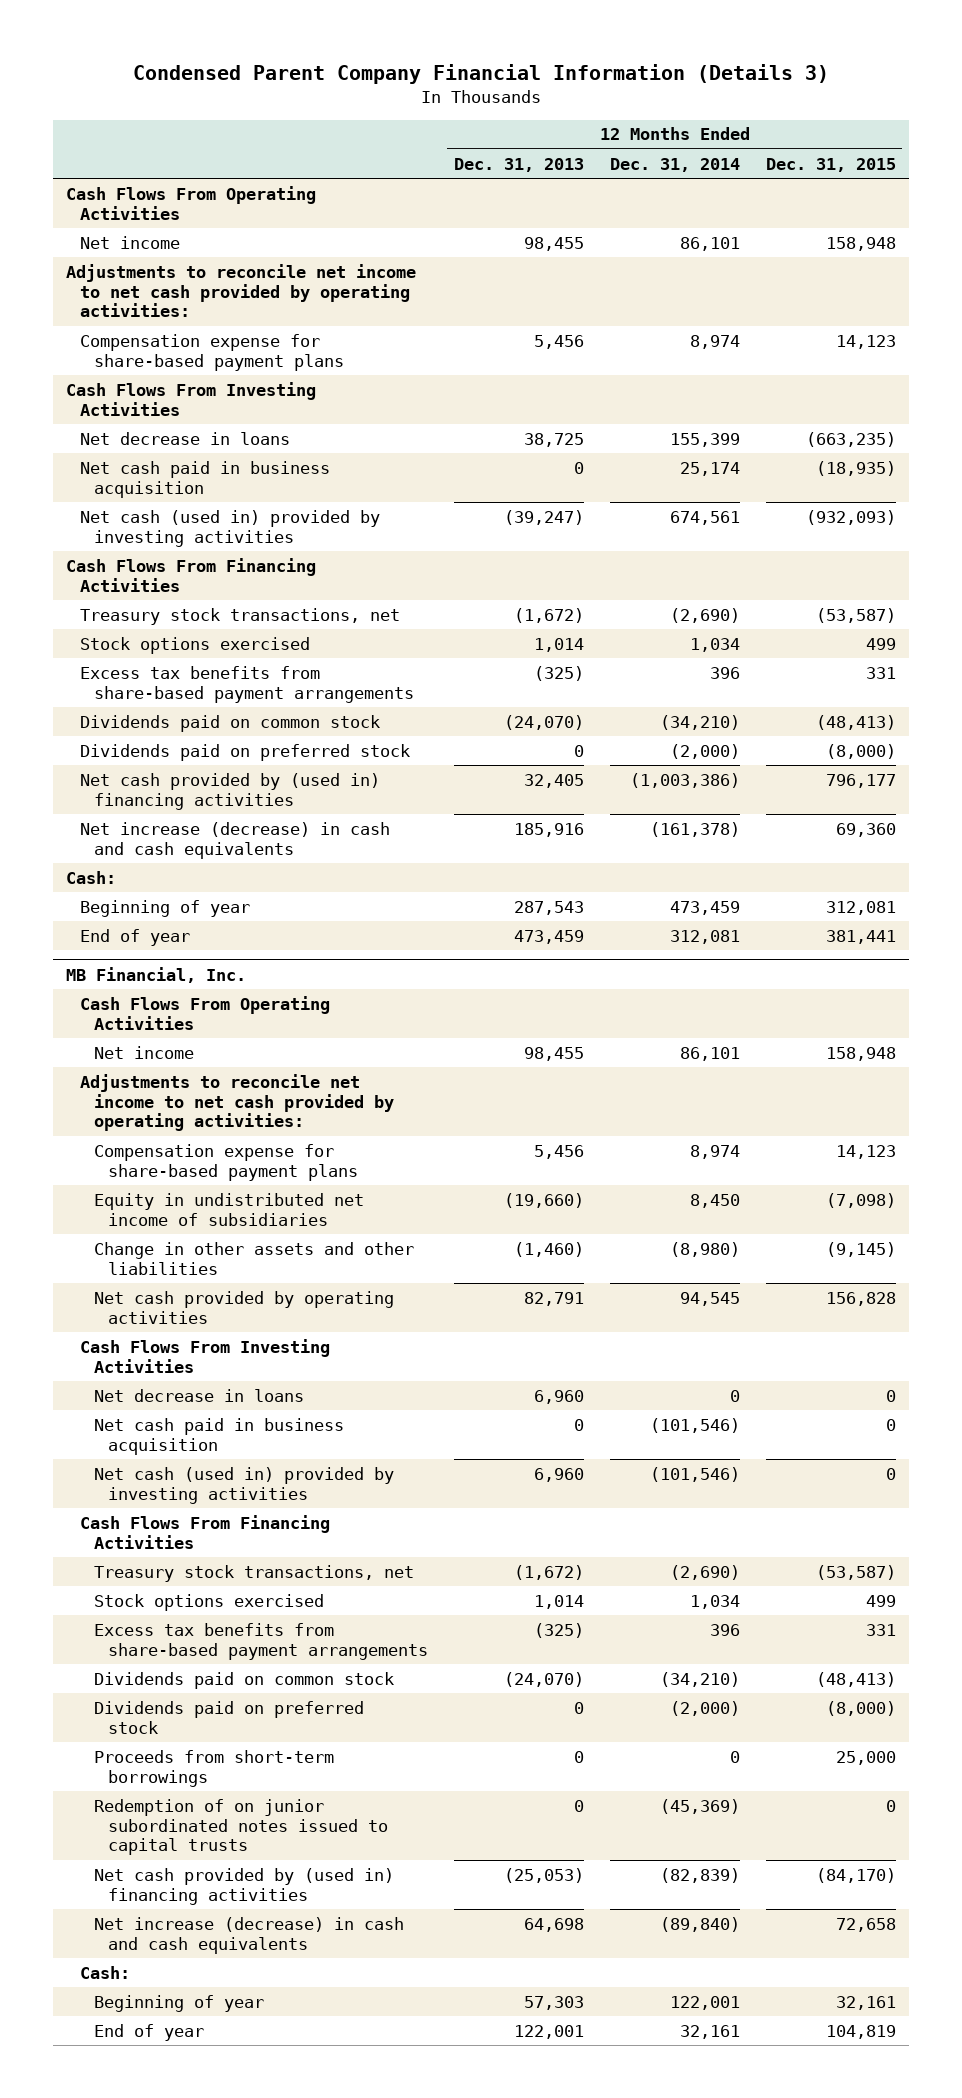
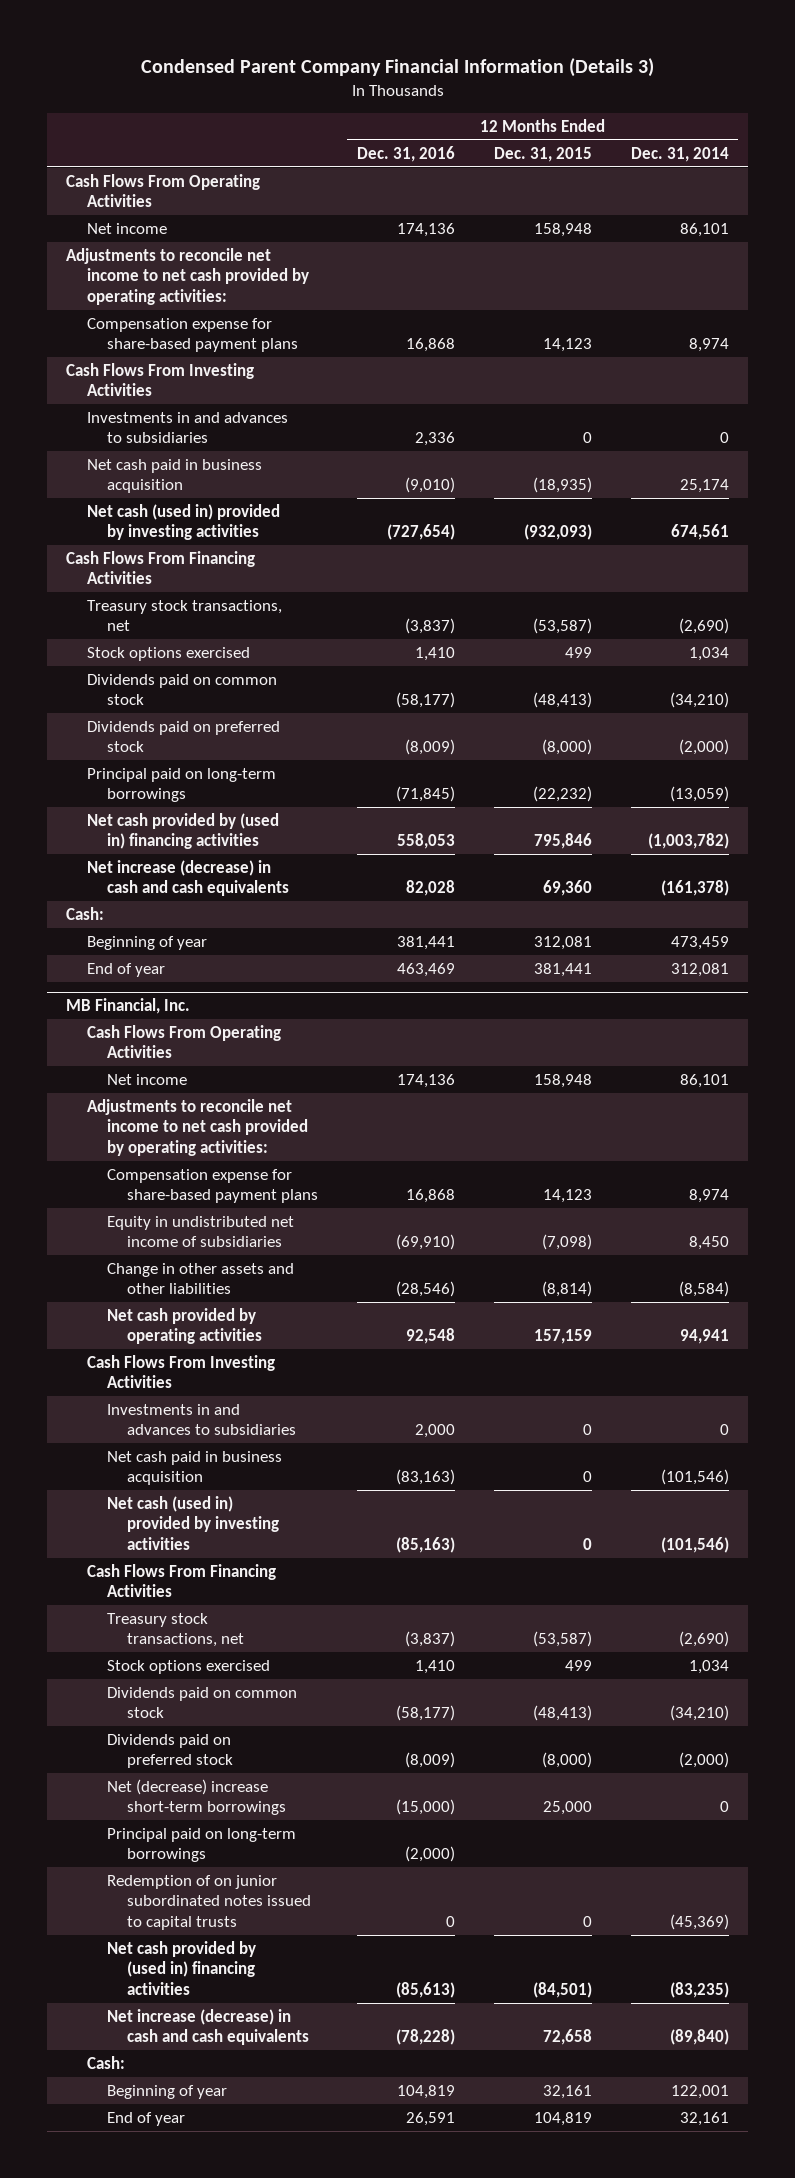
- | 12 Months Ended Dec. 31, 2013 | 12 Months Ended Dec. 31, 2014 | 12 Months Ended Dec. 31, 2015
+ | 12 Months Ended Dec. 31, 2016 | 12 Months Ended Dec. 31, 2015 | 12 Months Ended Dec. 31, 2014
- Net decrease in loans | 38,725 | 155,399 | (663,235)
+ Investments in and advances to subsidiaries | 2,336 | 0 | 0
- Excess tax benefits from share-based payment arrangements | (325) | 396 | 331
- Net cash provided by (used in) financing activities | 32,405 | (1,003,386) | 796,177
+ Principal paid on long-term borrowings | (71,845) | (22,232) | (13,059)
+ Net cash provided by (used in) financing activities | 558,053 | 795,846 | (1,003,782)
@ MB Financial, Inc.
- Change in other assets and other liabilities | (1,460) | (8,980) | (9,145)
- Net cash provided by operating activities | 82,791 | 94,545 | 156,828
+ Change in other assets and other liabilities | (28,546) | (8,814) | (8,584)
+ Net cash provided by operating activities | 92,548 | 157,159 | 94,941
- Net decrease in loans | 6,960 | 0 | 0
+ Investments in and advances to subsidiaries | 2,000 | 0 | 0
- Excess tax benefits from share-based payment arrangements | (325) | 396 | 331
- Proceeds from short-term borrowings | 0 | 0 | 25,000
+ Net (decrease) increase short-term borrowings | (15,000) | 25,000 | 0
+ Principal paid on long-term borrowings | (2,000) | |
- Net cash provided by (used in) financing activities | (25,053) | (82,839) | (84,170)
+ Net cash provided by (used in) financing activities | (85,613) | (84,501) | (83,235)

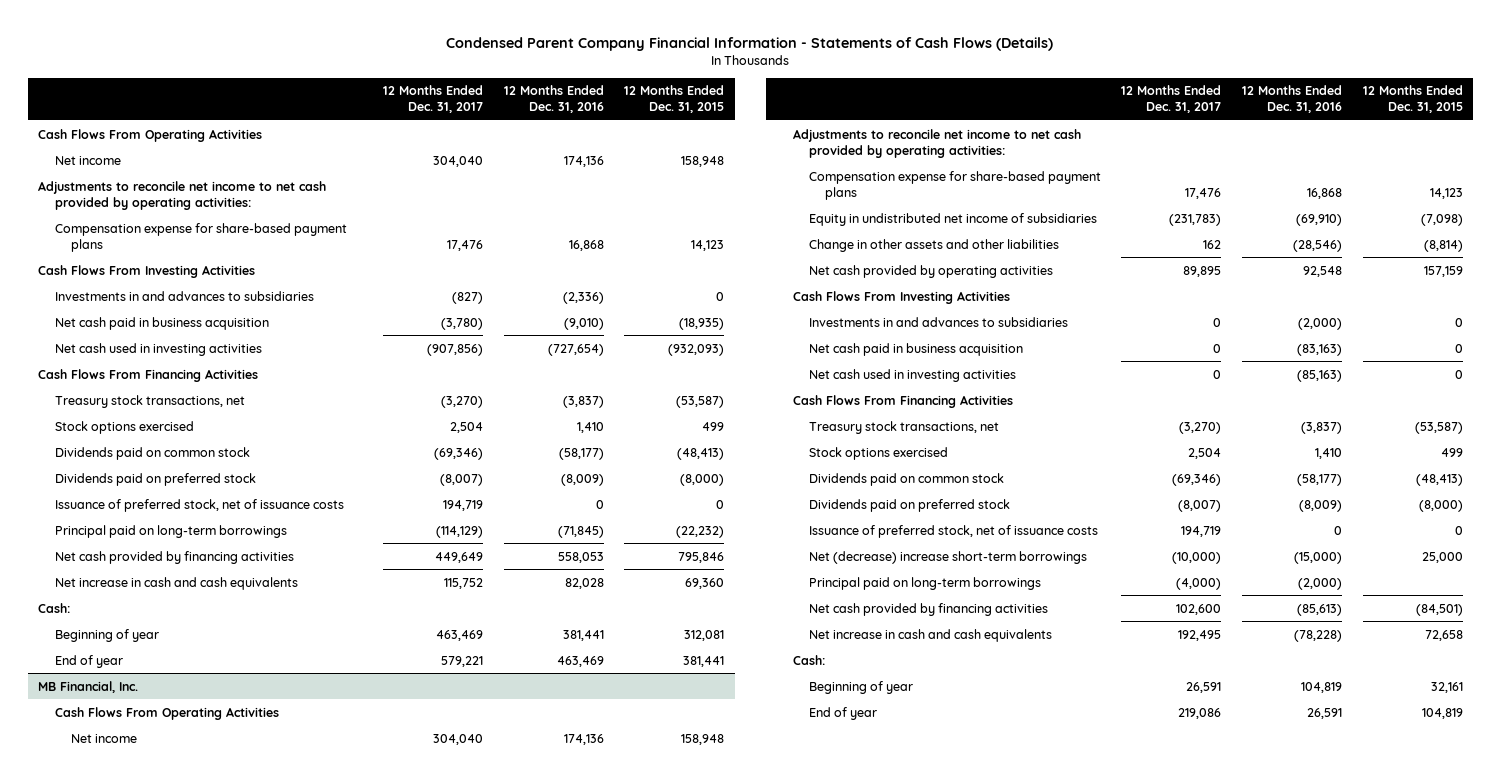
- Condensed Parent Company Financial Information (Details 3)
+ Condensed Parent Company Financial Information - Statements of Cash Flows (Details)
- | 12 Months Ended Dec. 31, 2016 | 12 Months Ended Dec. 31, 2015 | 12 Months Ended Dec. 31, 2014
+ | 12 Months Ended Dec. 31, 2017 | 12 Months Ended Dec. 31, 2016 | 12 Months Ended Dec. 31, 2015
- Investments in and advances to subsidiaries | 2,336 | 0 | 0
+ Investments in and advances to subsidiaries | (827) | (2,336) | 0
- Net cash (used in) provided by investing activities | (727,654) | (932,093) | 674,561
+ Net cash used in investing activities | (907,856) | (727,654) | (932,093)
+ Issuance of preferred stock, net of issuance costs | 194,719 | 0 | 0
- Net cash provided by (used in) financing activities | 558,053 | 795,846 | (1,003,782)
- Net increase (decrease) in cash and cash equivalents | 82,028 | 69,360 | (161,378)
+ Net cash provided by financing activities | 449,649 | 558,053 | 795,846
+ Net increase in cash and cash equivalents | 115,752 | 82,028 | 69,360
@ MB Financial, Inc.
- Investments in and advances to subsidiaries | 2,000 | 0 | 0
+ Investments in and advances to subsidiaries | 0 | (2,000) | 0
- Net cash (used in) provided by investing activities | (85,163) | 0 | (101,546)
+ Net cash used in investing activities | 0 | (85,163) | 0
+ Issuance of preferred stock, net of issuance costs | 194,719 | 0 | 0
- Redemption of on junior subordinated notes issued to capital trusts | 0 | 0 | (45,369)
- Net cash provided by (used in) financing activities | (85,613) | (84,501) | (83,235)
- Net increase (decrease) in cash and cash equivalents | (78,228) | 72,658 | (89,840)
+ Net cash provided by financing activities | 102,600 | (85,613) | (84,501)
+ Net increase in cash and cash equivalents | 192,495 | (78,228) | 72,658

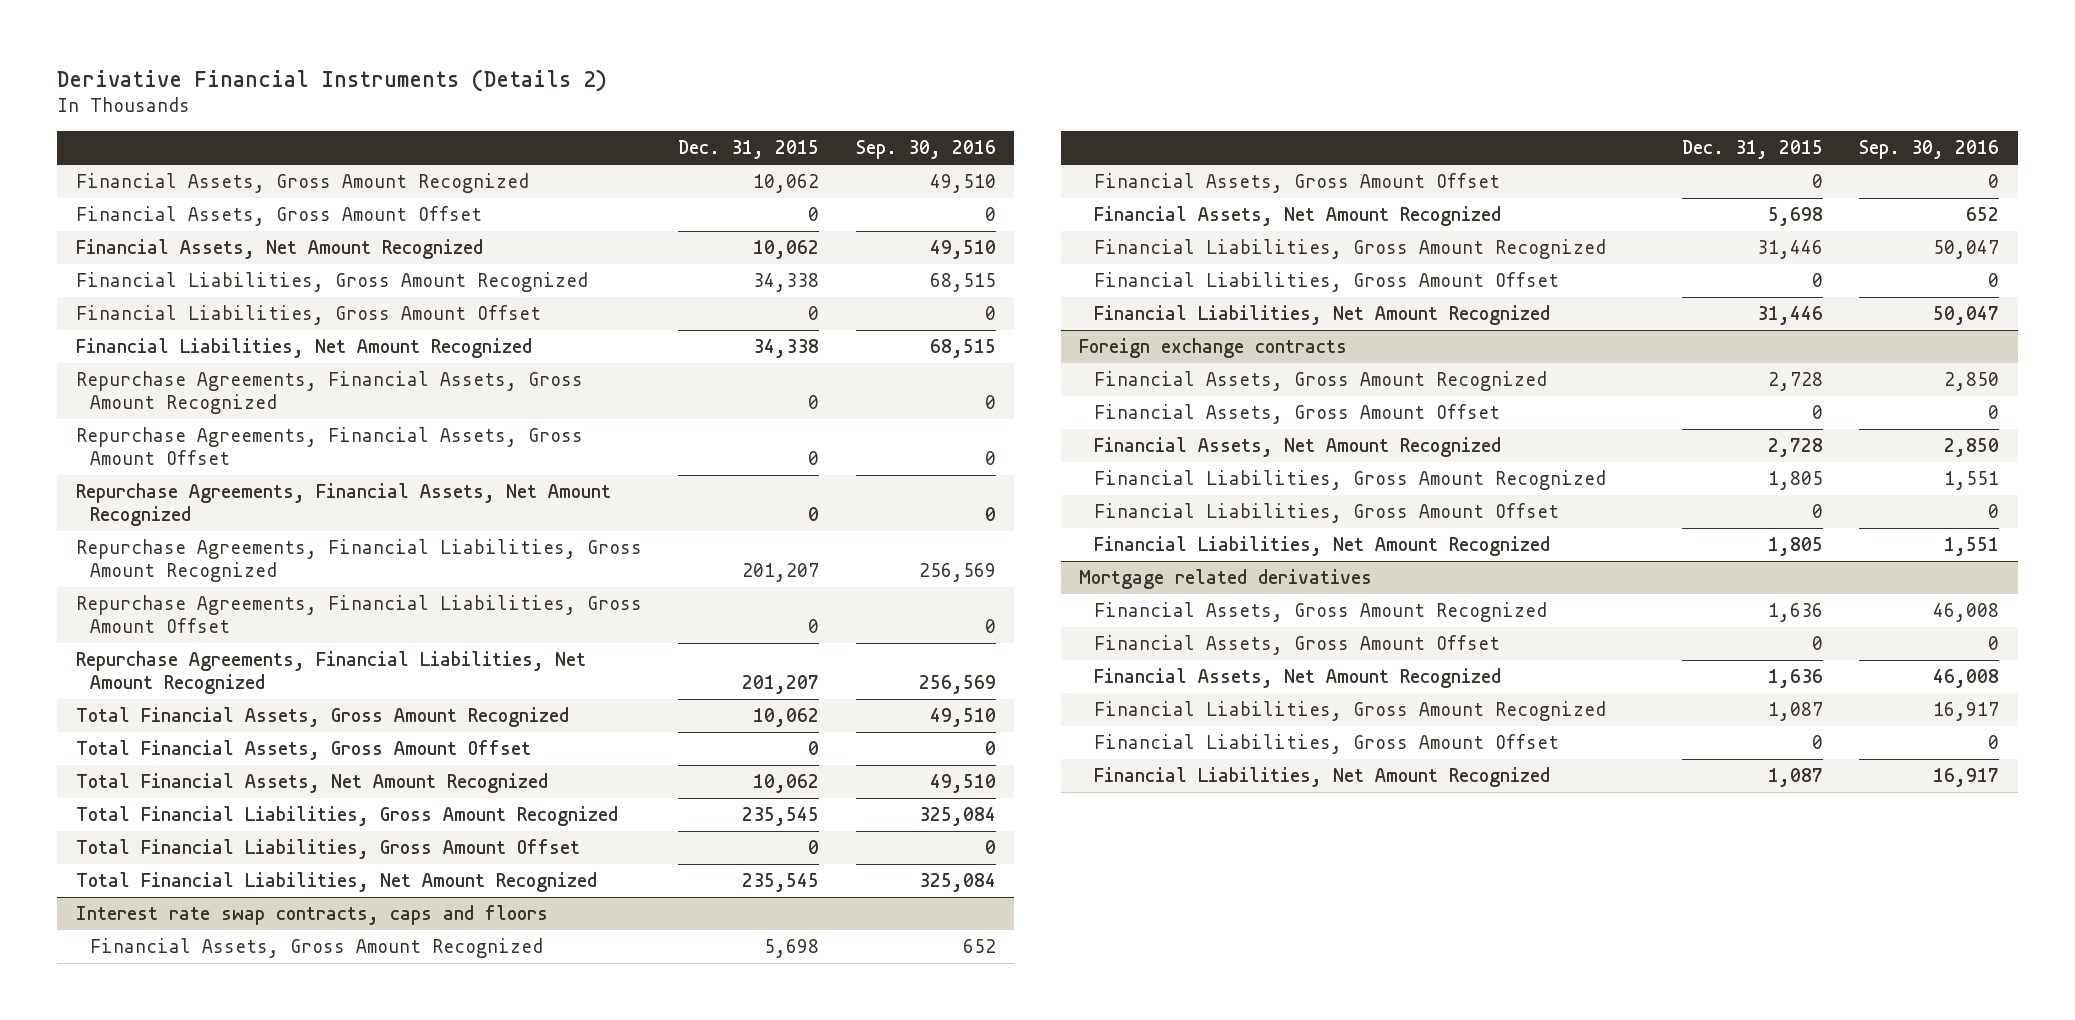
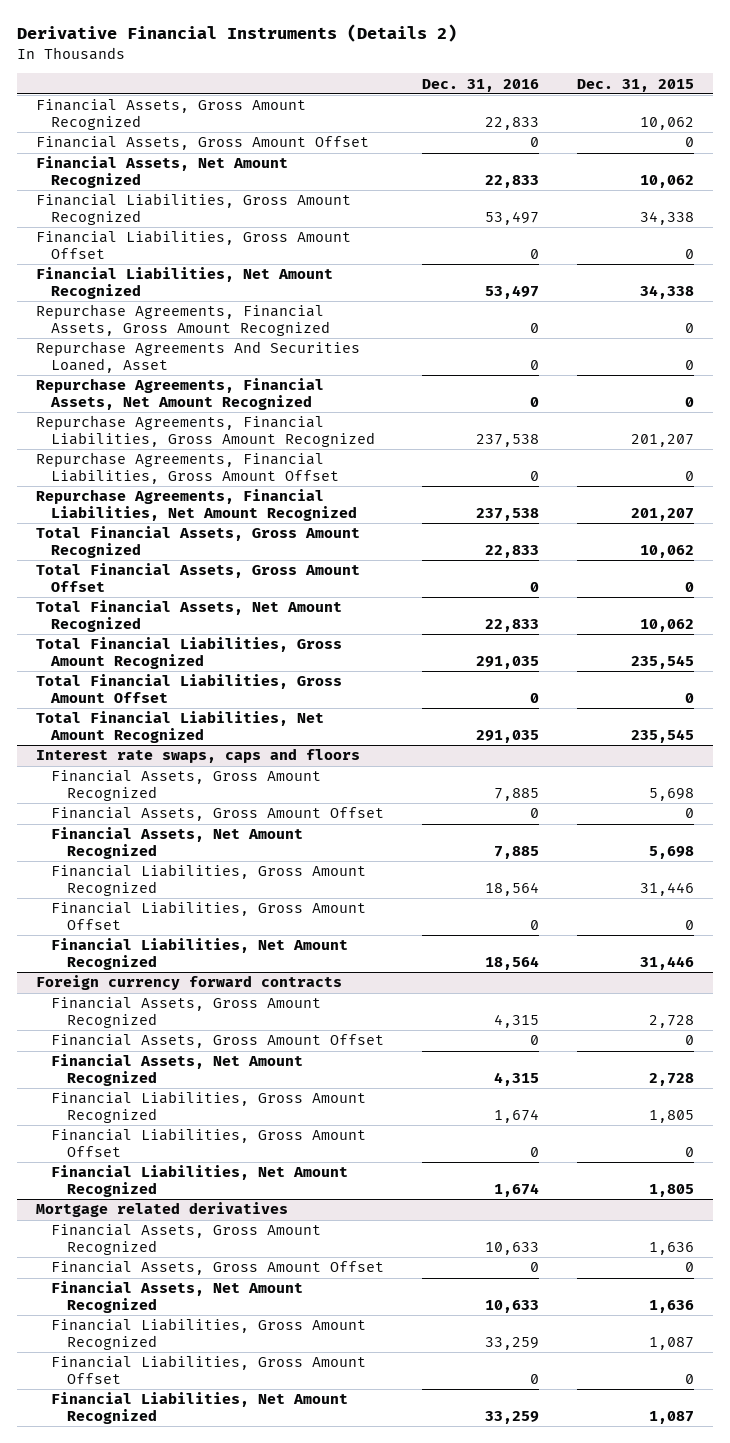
- | Dec. 31, 2015 | Sep. 30, 2016
+ | Dec. 31, 2016 | Dec. 31, 2015
- Repurchase Agreements, Financial Assets, Gross Amount Offset | 0 | 0
+ Repurchase Agreements And Securities Loaned, Asset | 0 | 0
- Interest rate swap contracts, caps and floors
+ Interest rate swaps, caps and floors
- Foreign exchange contracts
+ Foreign currency forward contracts

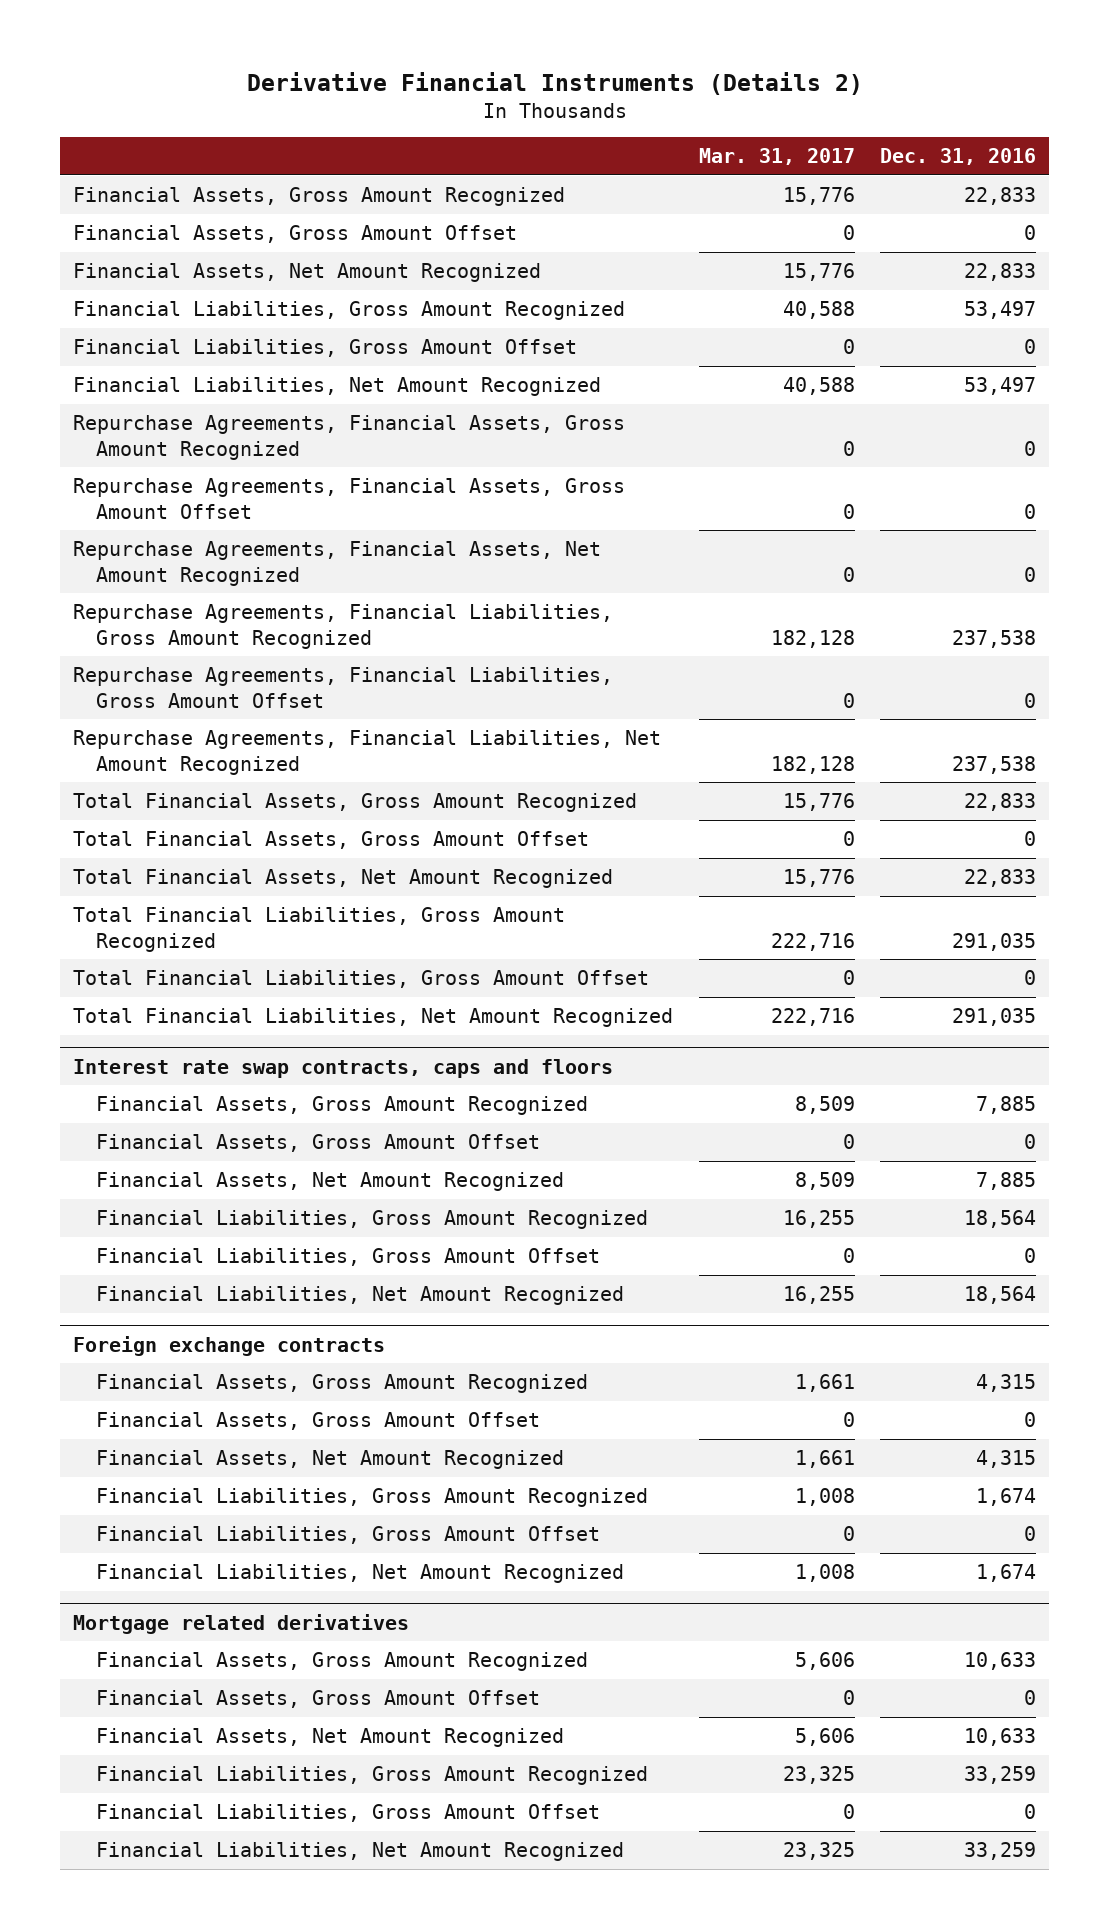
- | Dec. 31, 2016 | Dec. 31, 2015
+ | Mar. 31, 2017 | Dec. 31, 2016
- Repurchase Agreements And Securities Loaned, Asset | 0 | 0
+ Repurchase Agreements, Financial Assets, Gross Amount Offset | 0 | 0
- Interest rate swaps, caps and floors
+ Interest rate swap contracts, caps and floors
- Foreign currency forward contracts
+ Foreign exchange contracts

